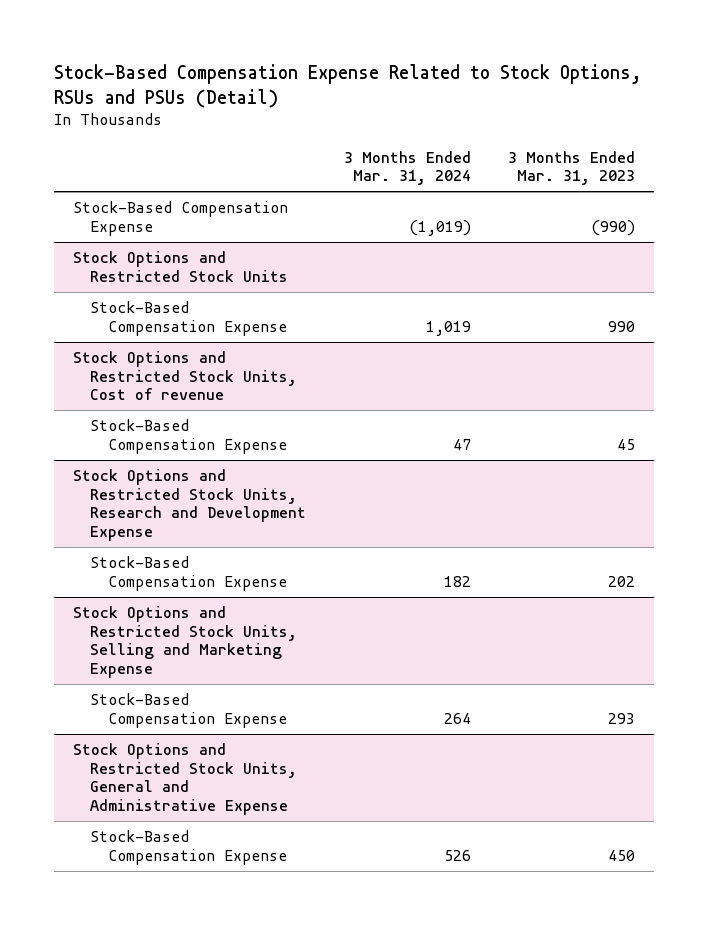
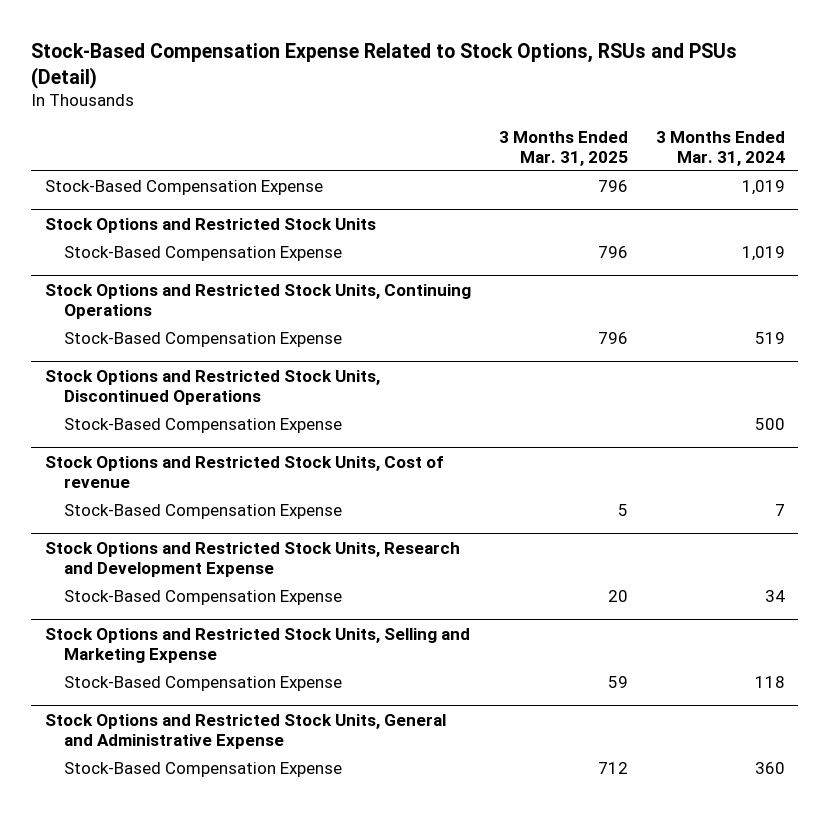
- | 3 Months Ended Mar. 31, 2024 | 3 Months Ended Mar. 31, 2023
+ | 3 Months Ended Mar. 31, 2025 | 3 Months Ended Mar. 31, 2024
- Stock-Based Compensation Expense | (1,019) | (990)
+ Stock-Based Compensation Expense | 796 | 1,019
+ Stock Options and Restricted Stock Units, Continuing Operations
+ Stock-Based Compensation Expense | 796 | 519
+ Stock Options and Restricted Stock Units, Discontinued Operations
+ Stock-Based Compensation Expense | | 500
@ Stock Options and Restricted Stock Units, Cost of revenue
- Stock-Based Compensation Expense | 47 | 45
+ Stock-Based Compensation Expense | 5 | 7
@ Stock Options and Restricted Stock Units, Research and Development Expense
- Stock-Based Compensation Expense | 182 | 202
+ Stock-Based Compensation Expense | 20 | 34
@ Stock Options and Restricted Stock Units, Selling and Marketing Expense
- Stock-Based Compensation Expense | 264 | 293
+ Stock-Based Compensation Expense | 59 | 118
@ Stock Options and Restricted Stock Units, General and Administrative Expense
- Stock-Based Compensation Expense | 526 | 450
+ Stock-Based Compensation Expense | 712 | 360

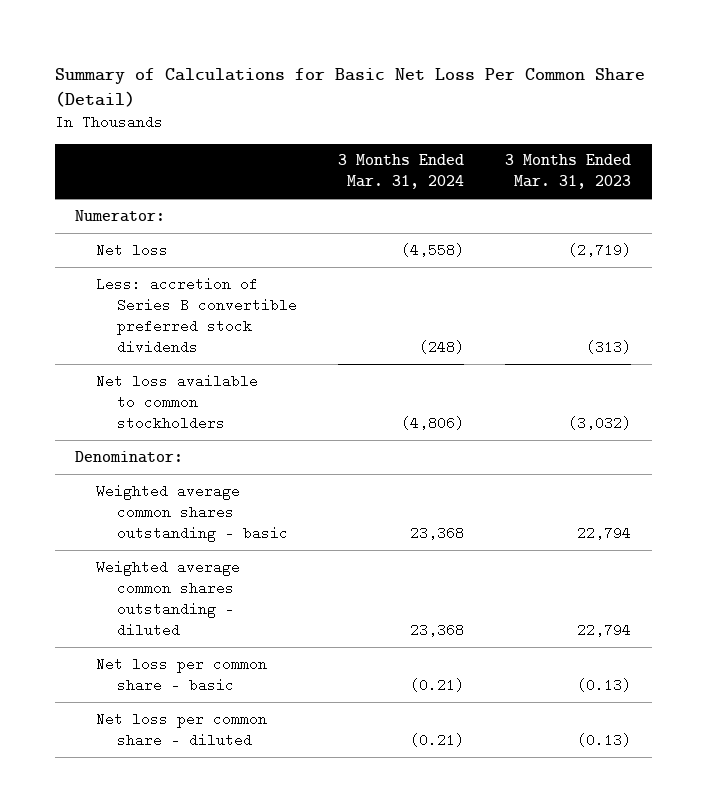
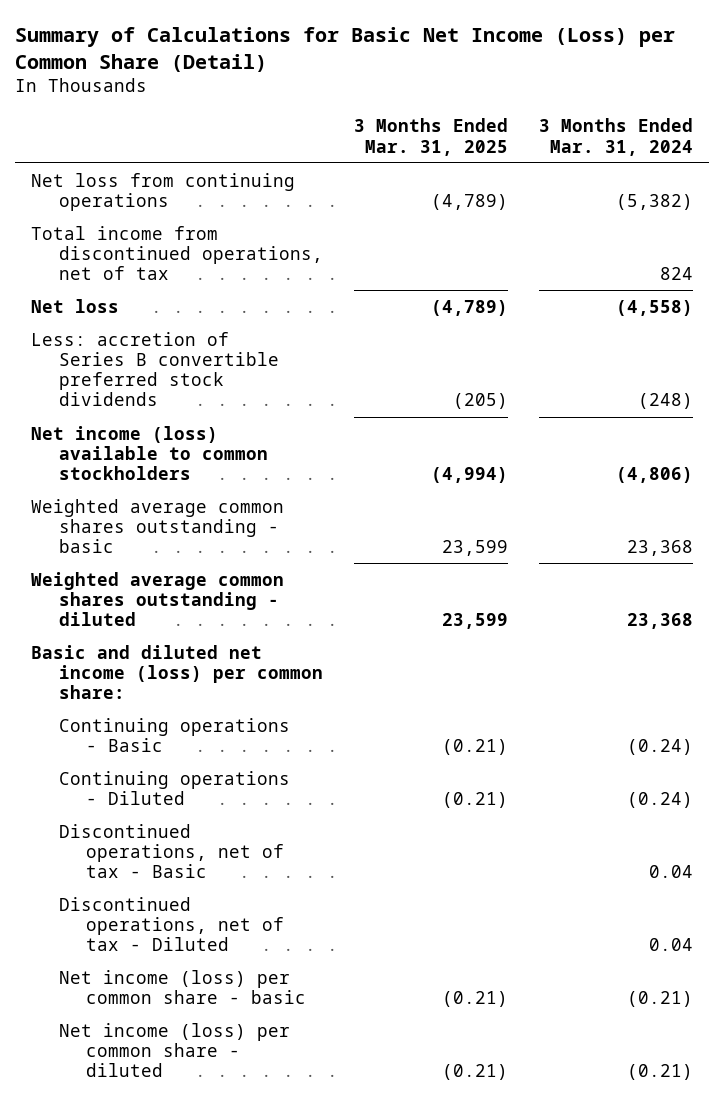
- Summary of Calculations for Basic Net Loss Per Common Share (Detail)
+ Summary of Calculations for Basic Net Income (Loss) per Common Share (Detail)
- | 3 Months Ended Mar. 31, 2024 | 3 Months Ended Mar. 31, 2023
+ | 3 Months Ended Mar. 31, 2025 | 3 Months Ended Mar. 31, 2024
- Numerator:
+ Net loss from continuing operations | (4,789) | (5,382)
+ Total income from discontinued operations, net of tax | | 824
- Net loss available to common stockholders | (4,806) | (3,032)
- Denominator:
+ Net income (loss) available to common stockholders | (4,994) | (4,806)
- Net loss per common share - basic | (0.21) | (0.13)
- Net loss per common share - diluted | (0.21) | (0.13)
+ Basic and diluted net income (loss) per common share:
+ Continuing operations - Basic | (0.21) | (0.24)
+ Continuing operations - Diluted | (0.21) | (0.24)
+ Discontinued operations, net of tax - Basic | | 0.04
+ Discontinued operations, net of tax - Diluted | | 0.04
+ Net income (loss) per common share - basic | (0.21) | (0.21)
+ Net income (loss) per common share - diluted | (0.21) | (0.21)

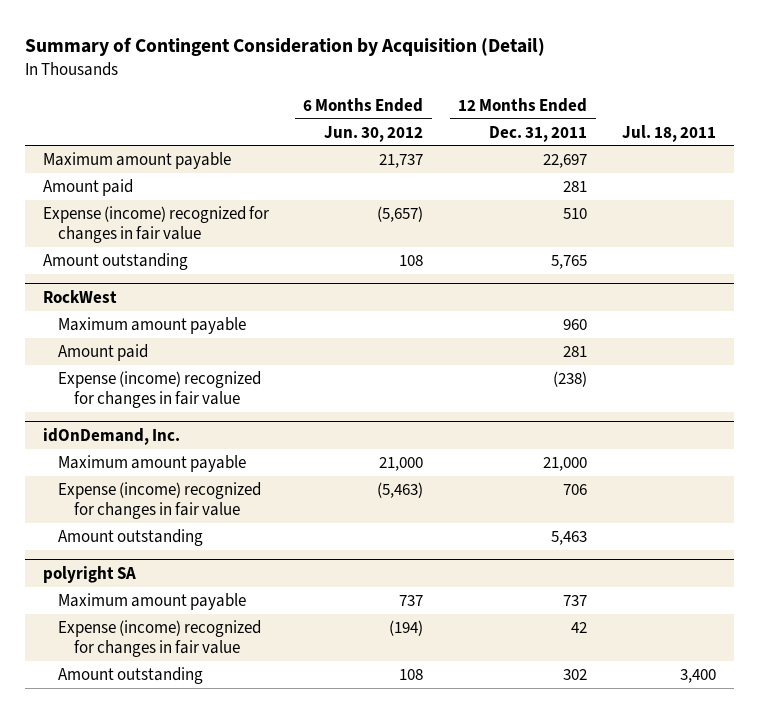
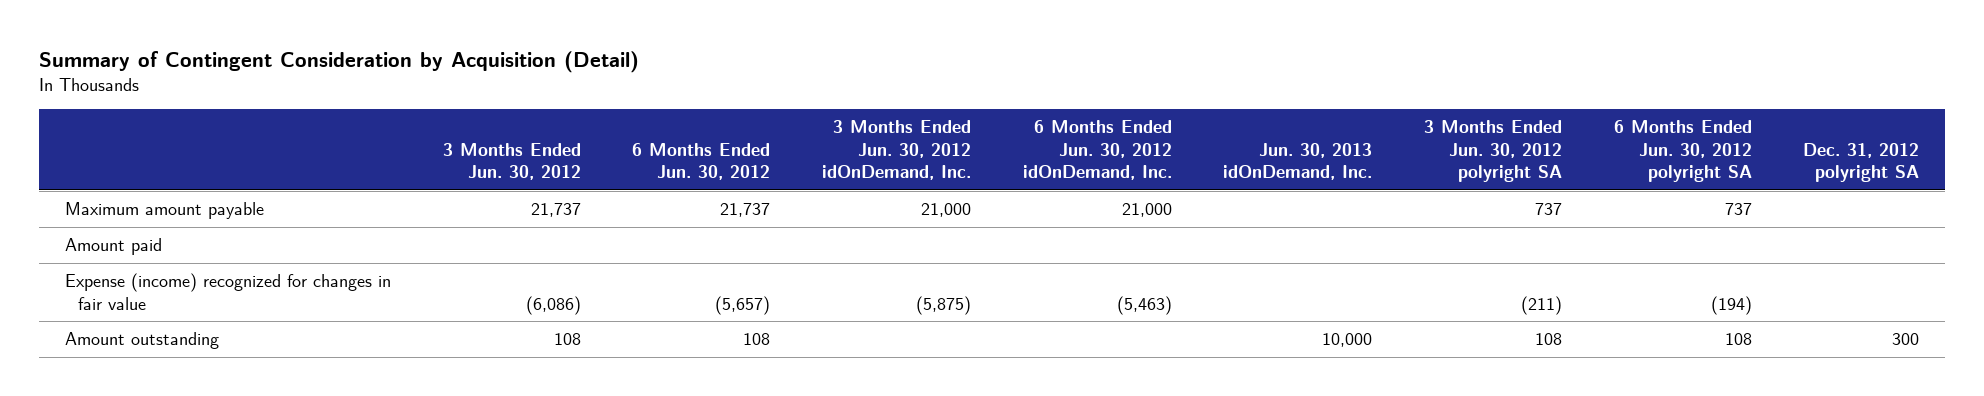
- | 6 Months Ended Jun. 30, 2012 | 12 Months Ended Dec. 31, 2011 | Jul. 18, 2011
+ | 3 Months Ended Jun. 30, 2012 | 6 Months Ended Jun. 30, 2012 | 3 Months Ended Jun. 30, 2012 idOnDemand, Inc. | 6 Months Ended Jun. 30, 2012 idOnDemand, Inc. | Jun. 30, 2013 idOnDemand, Inc. | 3 Months Ended Jun. 30, 2012 polyright SA | 6 Months Ended Jun. 30, 2012 polyright SA | Dec. 31, 2012 polyright SA
- RockWest
- Maximum amount payable | | 960 |
- Amount paid | | 281 |
- Expense (income) recognized for changes in fair value | | (238) |
- idOnDemand, Inc.
- Maximum amount payable | 21,000 | 21,000 |
- Expense (income) recognized for changes in fair value | (5,463) | 706 |
- Amount outstanding | | 5,463 |
- polyright SA
- Maximum amount payable | 737 | 737 |
- Expense (income) recognized for changes in fair value | (194) | 42 |
- Amount outstanding | 108 | 302 | 3,400

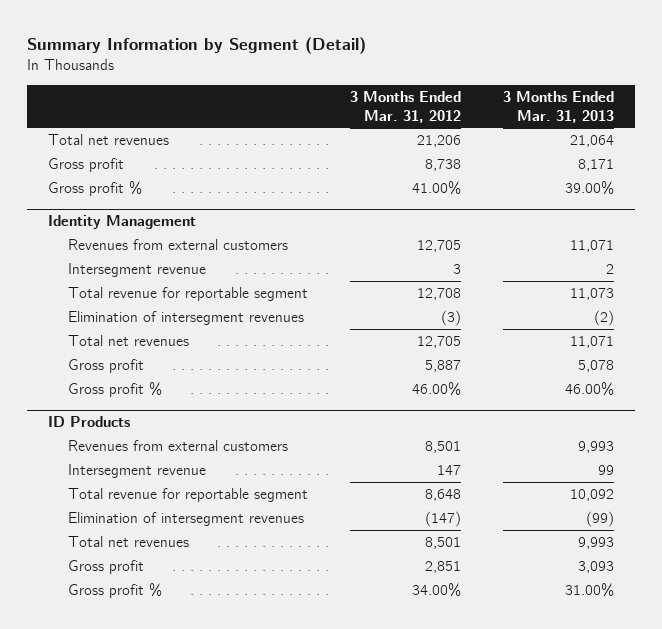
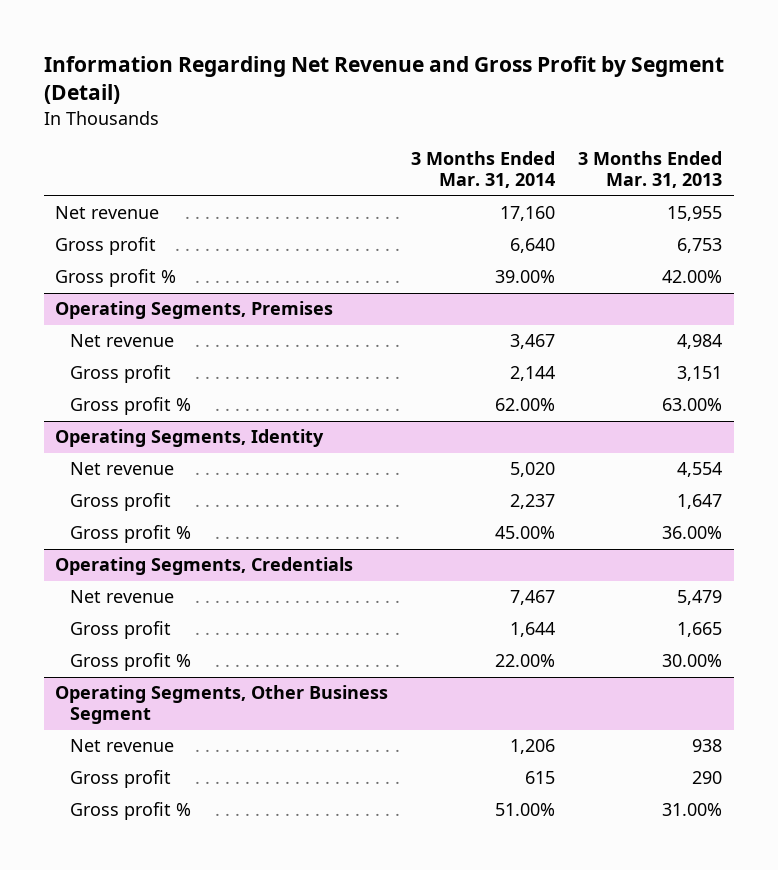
- Summary Information by Segment (Detail)
+ Information Regarding Net Revenue and Gross Profit by Segment (Detail)
- | 3 Months Ended Mar. 31, 2012 | 3 Months Ended Mar. 31, 2013
+ | 3 Months Ended Mar. 31, 2014 | 3 Months Ended Mar. 31, 2013
- Total net revenues | 21,206 | 21,064
- Gross profit | 8,738 | 8,171
- Gross profit % | 41.00% | 39.00%
- Identity Management
- Revenues from external customers | 12,705 | 11,071
- Intersegment revenue | 3 | 2
- Total revenue for reportable segment | 12,708 | 11,073
- Elimination of intersegment revenues | (3) | (2)
- Total net revenues | 12,705 | 11,071
- Gross profit | 5,887 | 5,078
- Gross profit % | 46.00% | 46.00%
- ID Products
- Revenues from external customers | 8,501 | 9,993
- Intersegment revenue | 147 | 99
- Total revenue for reportable segment | 8,648 | 10,092
- Elimination of intersegment revenues | (147) | (99)
- Total net revenues | 8,501 | 9,993
- Gross profit | 2,851 | 3,093
+ Net revenue | 17,160 | 15,955
+ Gross profit | 6,640 | 6,753
+ Gross profit % | 39.00% | 42.00%
+ Operating Segments, Premises
+ Net revenue | 3,467 | 4,984
+ Gross profit | 2,144 | 3,151
+ Gross profit % | 62.00% | 63.00%
+ Operating Segments, Identity
+ Net revenue | 5,020 | 4,554
+ Gross profit | 2,237 | 1,647
+ Gross profit % | 45.00% | 36.00%
+ Operating Segments, Credentials
+ Net revenue | 7,467 | 5,479
+ Gross profit | 1,644 | 1,665
+ Gross profit % | 22.00% | 30.00%
+ Operating Segments, Other Business Segment
+ Net revenue | 1,206 | 938
+ Gross profit | 615 | 290

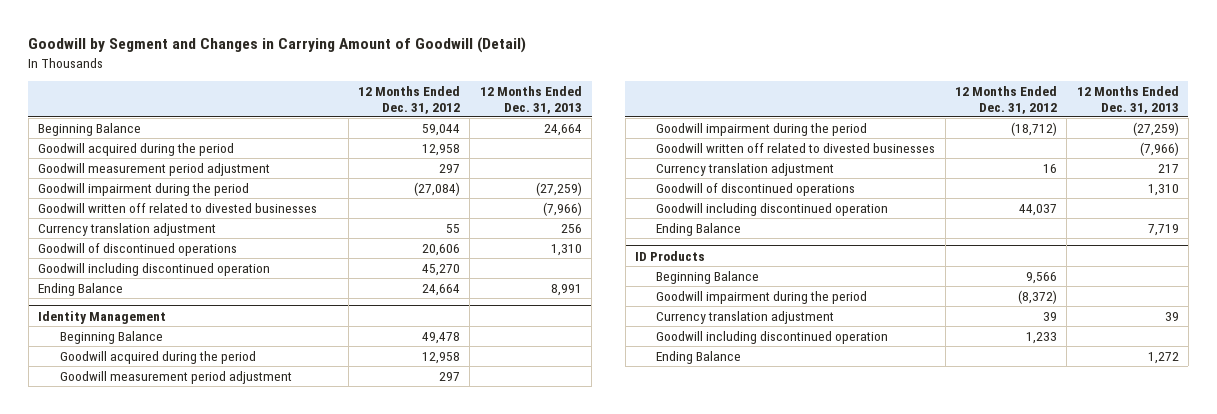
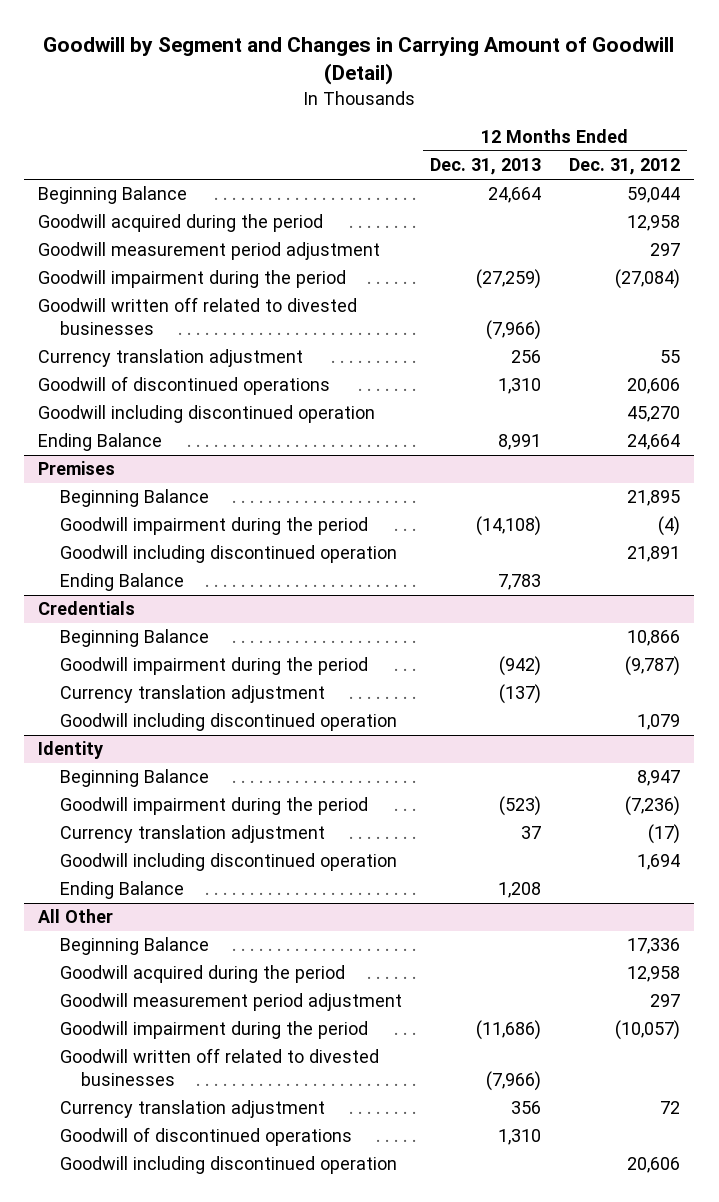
- | 12 Months Ended Dec. 31, 2012 | 12 Months Ended Dec. 31, 2013
+ | 12 Months Ended Dec. 31, 2013 | 12 Months Ended Dec. 31, 2012
- Identity Management
- Beginning Balance | 49,478 |
+ Premises
+ Beginning Balance | | 21,895
+ Goodwill impairment during the period | (14,108) | (4)
+ Goodwill including discontinued operation | | 21,891
+ Ending Balance | 7,783 |
+ Credentials
+ Beginning Balance | | 10,866
+ Goodwill impairment during the period | (942) | (9,787)
+ Currency translation adjustment | (137) |
+ Goodwill including discontinued operation | | 1,079
+ Identity
+ Beginning Balance | | 8,947
+ Goodwill impairment during the period | (523) | (7,236)
+ Currency translation adjustment | 37 | (17)
+ Goodwill including discontinued operation | | 1,694
+ Ending Balance | 1,208 |
+ All Other
+ Beginning Balance | | 17,336
- Goodwill impairment during the period | (18,712) | (27,259)
+ Goodwill impairment during the period | (11,686) | (10,057)
- Currency translation adjustment | 16 | 217
+ Currency translation adjustment | 356 | 72
- Goodwill including discontinued operation | 44,037 |
- Ending Balance | | 7,719
- ID Products
- Beginning Balance | 9,566 |
- Goodwill impairment during the period | (8,372) |
- Currency translation adjustment | 39 | 39
- Goodwill including discontinued operation | 1,233 |
- Ending Balance | | 1,272
+ Goodwill including discontinued operation | | 20,606

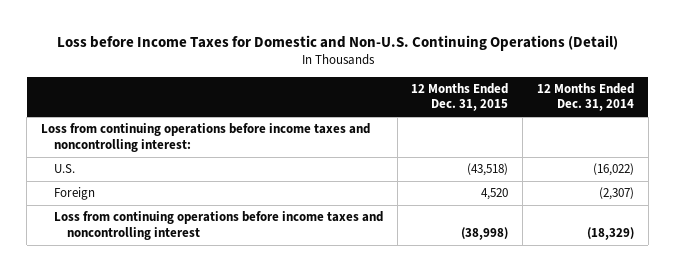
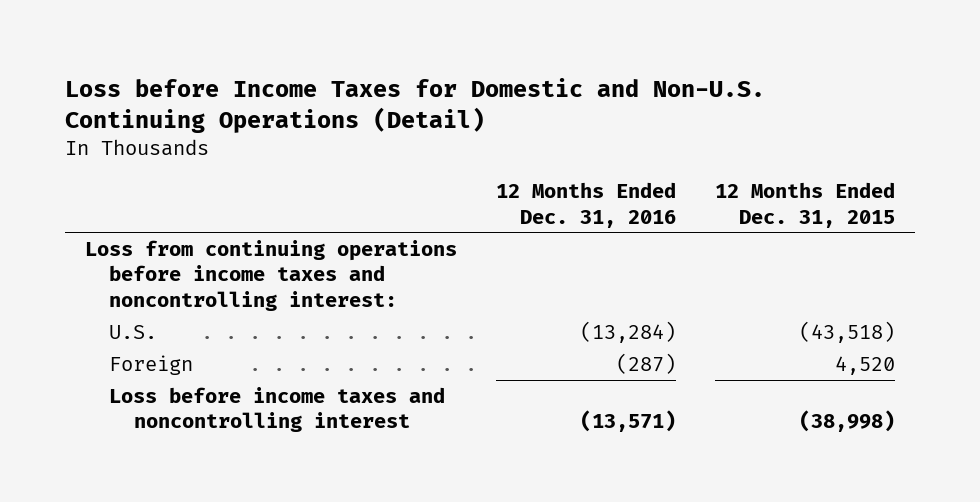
- | 12 Months Ended Dec. 31, 2015 | 12 Months Ended Dec. 31, 2014
+ | 12 Months Ended Dec. 31, 2016 | 12 Months Ended Dec. 31, 2015
- Loss from continuing operations before income taxes and noncontrolling interest | (38,998) | (18,329)
+ Loss before income taxes and noncontrolling interest | (13,571) | (38,998)

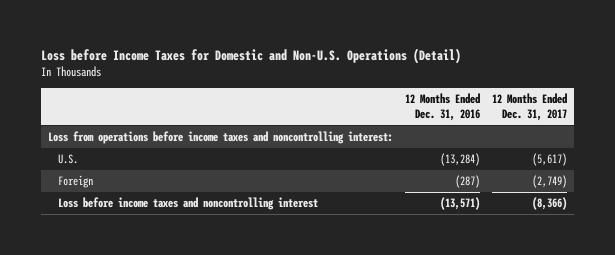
- Loss before Income Taxes for Domestic and Non-U.S. Continuing Operations (Detail)
+ Loss before Income Taxes for Domestic and Non-U.S. Operations (Detail)
- | 12 Months Ended Dec. 31, 2016 | 12 Months Ended Dec. 31, 2015
+ | 12 Months Ended Dec. 31, 2016 | 12 Months Ended Dec. 31, 2017
- Loss from continuing operations before income taxes and noncontrolling interest:
+ Loss from operations before income taxes and noncontrolling interest:

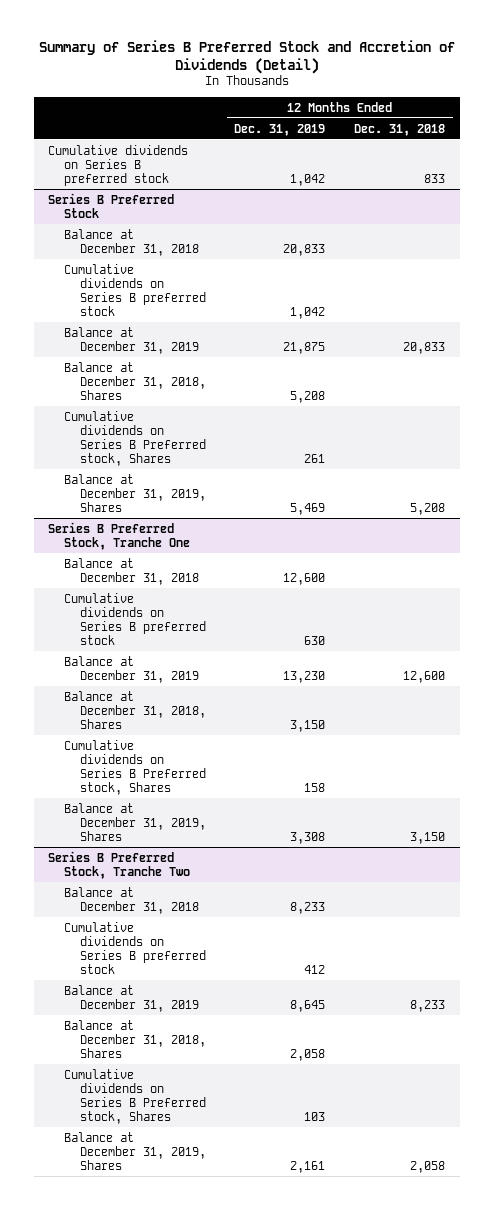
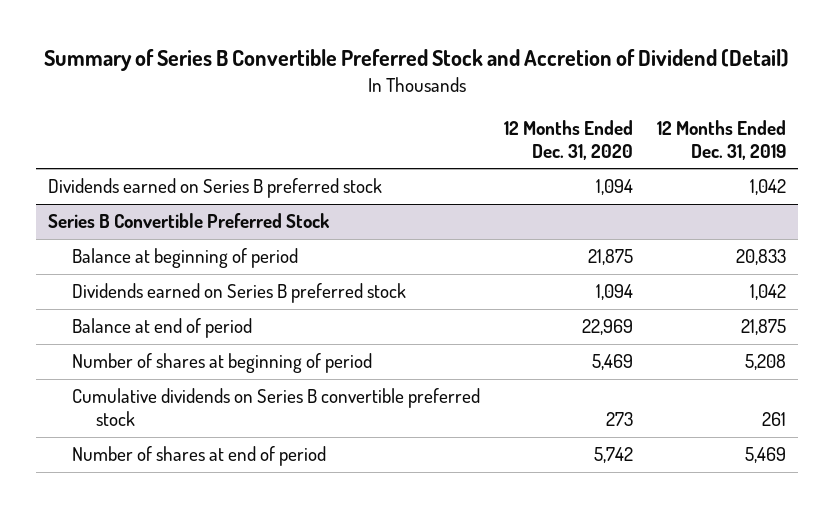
- Summary of Series B Preferred Stock and Accretion of Dividends (Detail)
+ Summary of Series B Convertible Preferred Stock and Accretion of Dividend (Detail)
- | 12 Months Ended Dec. 31, 2019 | 12 Months Ended Dec. 31, 2018
+ | 12 Months Ended Dec. 31, 2020 | 12 Months Ended Dec. 31, 2019
- Cumulative dividends on Series B preferred stock | 1,042 | 833
- Series B Preferred Stock
- Balance at December 31, 2018 | 20,833 |
- Cumulative dividends on Series B preferred stock | 1,042 |
- Balance at December 31, 2019 | 21,875 | 20,833
- Balance at December 31, 2018, Shares | 5,208 |
- Cumulative dividends on Series B Preferred stock, Shares | 261 |
- Balance at December 31, 2019, Shares | 5,469 | 5,208
- Series B Preferred Stock, Tranche One
- Balance at December 31, 2018 | 12,600 |
- Cumulative dividends on Series B preferred stock | 630 |
- Balance at December 31, 2019 | 13,230 | 12,600
- Balance at December 31, 2018, Shares | 3,150 |
- Cumulative dividends on Series B Preferred stock, Shares | 158 |
- Balance at December 31, 2019, Shares | 3,308 | 3,150
- Series B Preferred Stock, Tranche Two
- Balance at December 31, 2018 | 8,233 |
- Cumulative dividends on Series B preferred stock | 412 |
- Balance at December 31, 2019 | 8,645 | 8,233
- Balance at December 31, 2018, Shares | 2,058 |
- Cumulative dividends on Series B Preferred stock, Shares | 103 |
- Balance at December 31, 2019, Shares | 2,161 | 2,058
+ Dividends earned on Series B preferred stock | 1,094 | 1,042
+ Series B Convertible Preferred Stock
+ Balance at beginning of period | 21,875 | 20,833
+ Dividends earned on Series B preferred stock | 1,094 | 1,042
+ Balance at end of period | 22,969 | 21,875
+ Number of shares at beginning of period | 5,469 | 5,208
+ Cumulative dividends on Series B convertible preferred stock | 273 | 261
+ Number of shares at end of period | 5,742 | 5,469

